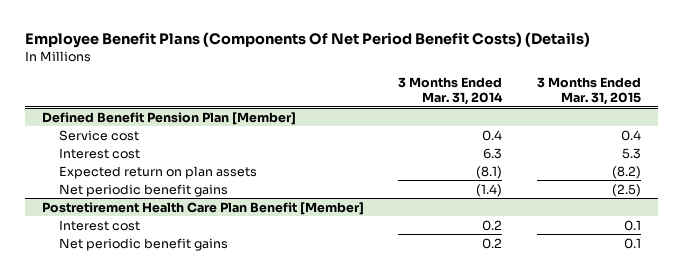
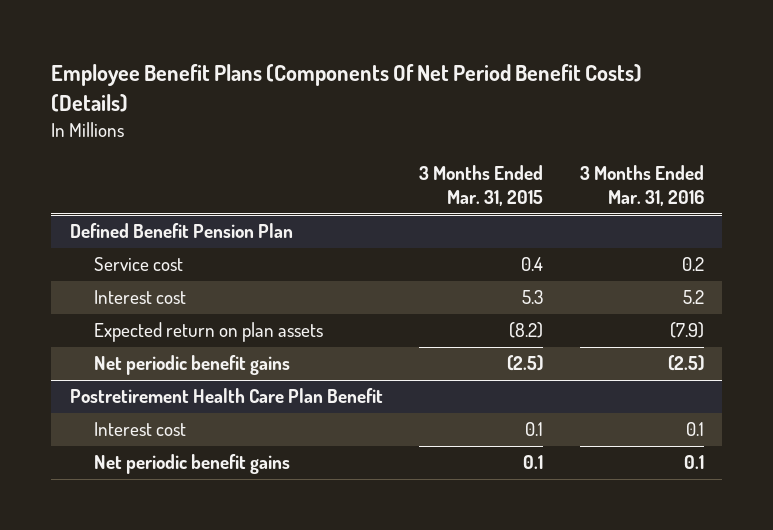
- | 3 Months Ended Mar. 31, 2014 | 3 Months Ended Mar. 31, 2015
+ | 3 Months Ended Mar. 31, 2015 | 3 Months Ended Mar. 31, 2016
- Defined Benefit Pension Plan [Member]
+ Defined Benefit Pension Plan
- Postretirement Health Care Plan Benefit [Member]
+ Postretirement Health Care Plan Benefit

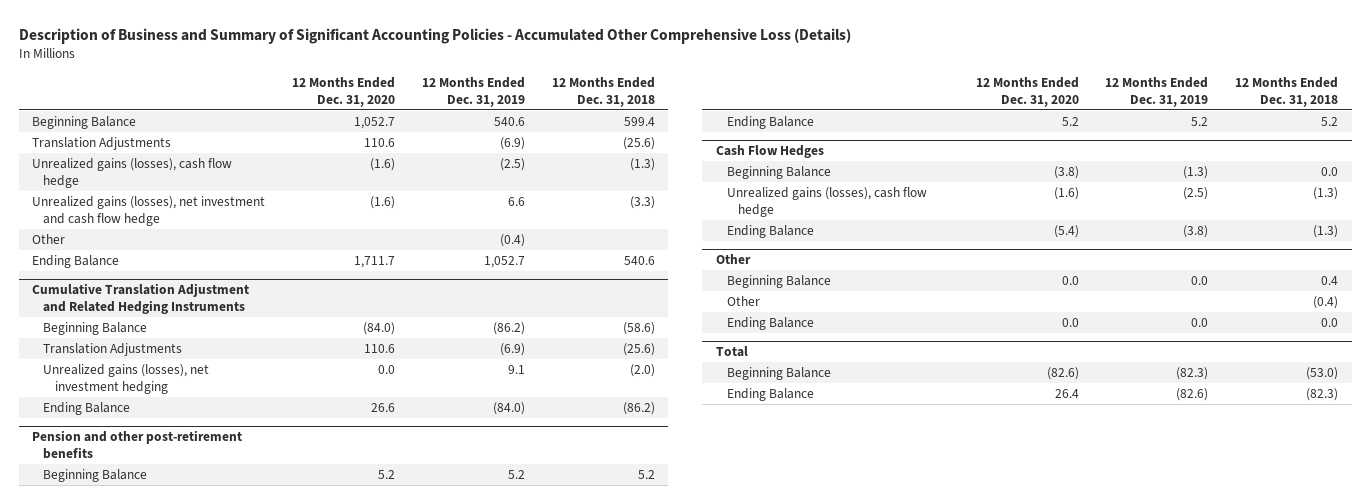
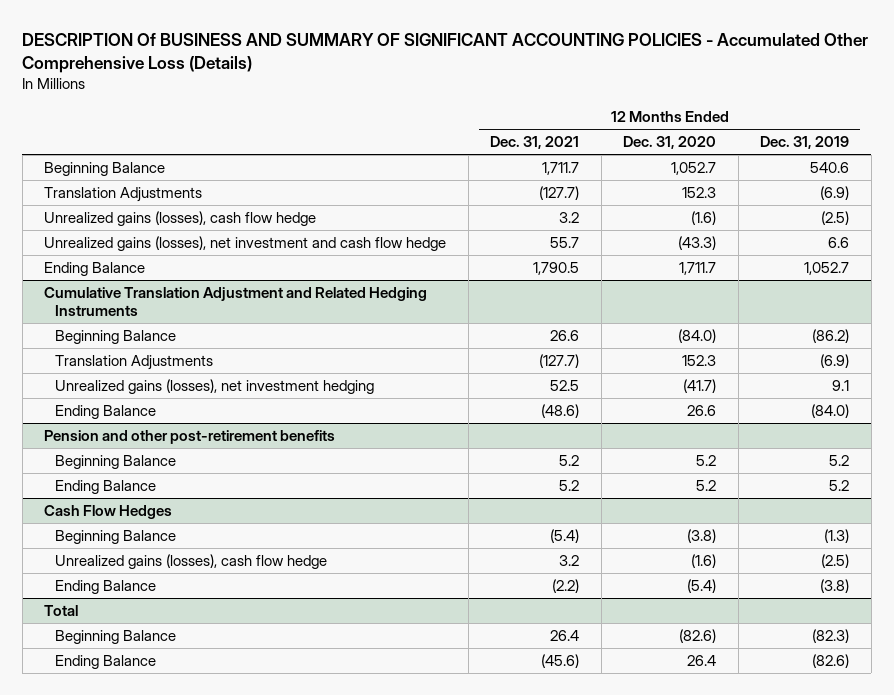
- Description of Business and Summary of Significant Accounting Policies - Accumulated Other Comprehensive Loss (Details)
+ DESCRIPTION Of BUSINESS AND SUMMARY OF SIGNIFICANT ACCOUNTING POLICIES - Accumulated Other Comprehensive Loss (Details)
- | 12 Months Ended Dec. 31, 2020 | 12 Months Ended Dec. 31, 2019 | 12 Months Ended Dec. 31, 2018
+ | 12 Months Ended Dec. 31, 2021 | 12 Months Ended Dec. 31, 2020 | 12 Months Ended Dec. 31, 2019
- Translation Adjustments | 110.6 | (6.9) | (25.6)
+ Translation Adjustments | (127.7) | 152.3 | (6.9)
- Unrealized gains (losses), net investment and cash flow hedge | (1.6) | 6.6 | (3.3)
- Other | | (0.4) |
+ Unrealized gains (losses), net investment and cash flow hedge | 55.7 | (43.3) | 6.6
@ Cumulative Translation Adjustment and Related Hedging Instruments
- Translation Adjustments | 110.6 | (6.9) | (25.6)
- Unrealized gains (losses), net investment hedging | 0.0 | 9.1 | (2.0)
+ Translation Adjustments | (127.7) | 152.3 | (6.9)
+ Unrealized gains (losses), net investment hedging | 52.5 | (41.7) | 9.1
- Other
- Beginning Balance | 0.0 | 0.0 | 0.4
- Other | | | (0.4)
- Ending Balance | 0.0 | 0.0 | 0.0

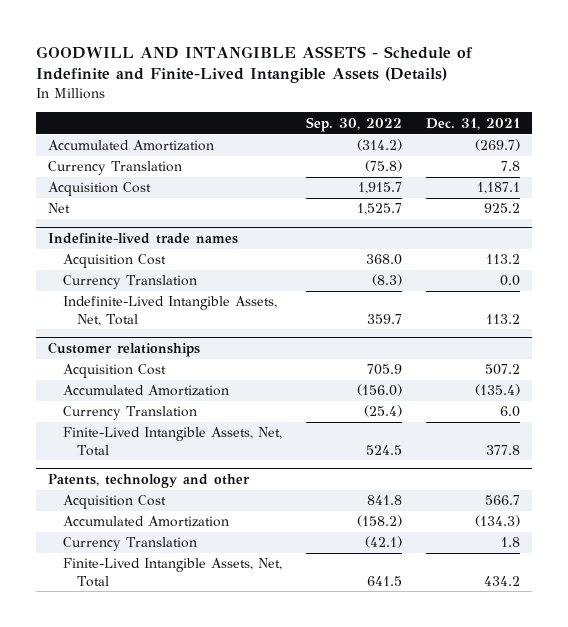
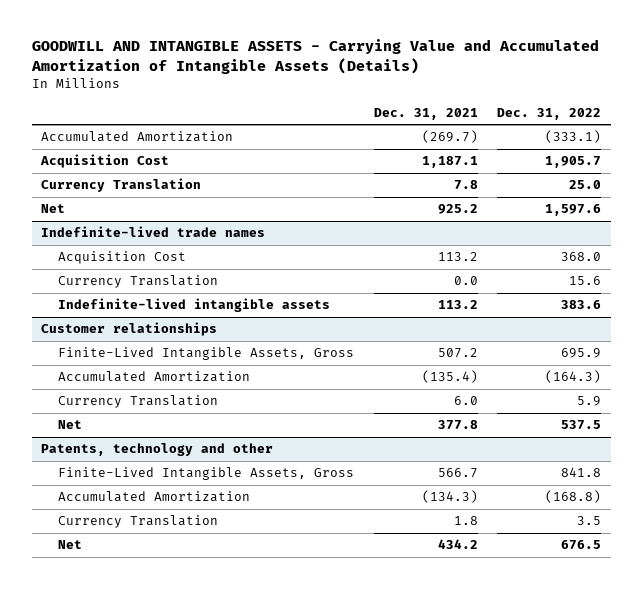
- GOODWILL AND INTANGIBLE ASSETS - Schedule of Indefinite and Finite-Lived Intangible Assets (Details)
+ GOODWILL AND INTANGIBLE ASSETS - Carrying Value and Accumulated Amortization of Intangible Assets (Details)
- | Sep. 30, 2022 | Dec. 31, 2021
+ | Dec. 31, 2021 | Dec. 31, 2022
moved down: Currency Translation | 7.8 | 25.0
@ Indefinite-lived trade names
- Indefinite-Lived Intangible Assets, Net, Total | 359.7 | 113.2
+ Indefinite-lived intangible assets | 113.2 | 383.6
@ Customer relationships
- Acquisition Cost | 705.9 | 507.2
+ Finite-Lived Intangible Assets, Gross | 507.2 | 695.9
- Finite-Lived Intangible Assets, Net, Total | 524.5 | 377.8
+ Net | 377.8 | 537.5
@ Patents, technology and other
- Acquisition Cost | 841.8 | 566.7
+ Finite-Lived Intangible Assets, Gross | 566.7 | 841.8
- Finite-Lived Intangible Assets, Net, Total | 641.5 | 434.2
+ Net | 434.2 | 676.5

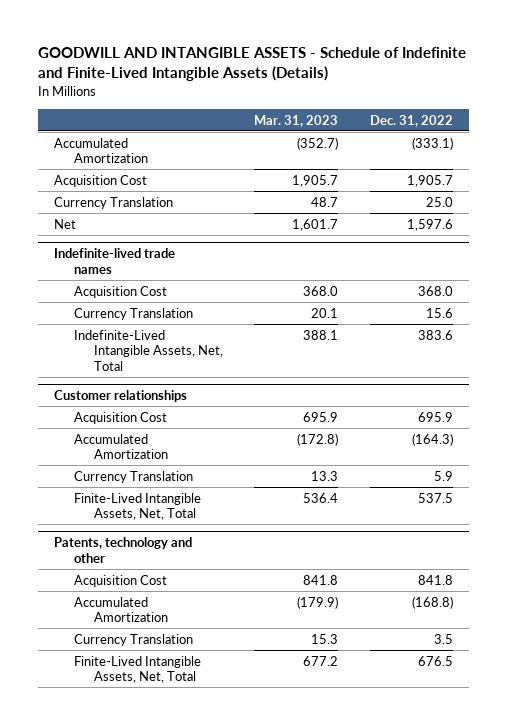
- GOODWILL AND INTANGIBLE ASSETS - Carrying Value and Accumulated Amortization of Intangible Assets (Details)
+ GOODWILL AND INTANGIBLE ASSETS - Schedule of Indefinite and Finite-Lived Intangible Assets (Details)
- | Dec. 31, 2021 | Dec. 31, 2022
+ | Mar. 31, 2023 | Dec. 31, 2022
@ Indefinite-lived trade names
- Indefinite-lived intangible assets | 113.2 | 383.6
+ Indefinite-Lived Intangible Assets, Net, Total | 388.1 | 383.6
@ Customer relationships
- Finite-Lived Intangible Assets, Gross | 507.2 | 695.9
+ Acquisition Cost | 695.9 | 695.9
- Net | 377.8 | 537.5
+ Finite-Lived Intangible Assets, Net, Total | 536.4 | 537.5
@ Patents, technology and other
- Finite-Lived Intangible Assets, Gross | 566.7 | 841.8
+ Acquisition Cost | 841.8 | 841.8
- Net | 434.2 | 676.5
+ Finite-Lived Intangible Assets, Net, Total | 677.2 | 676.5

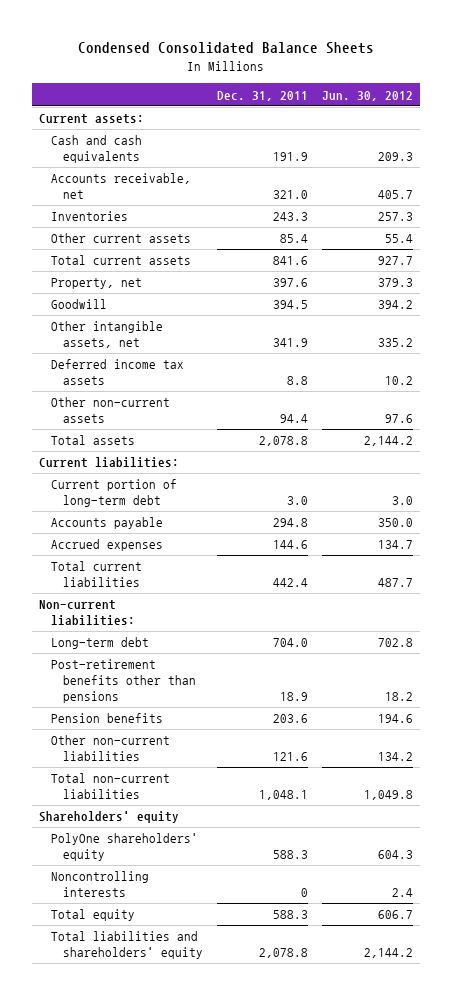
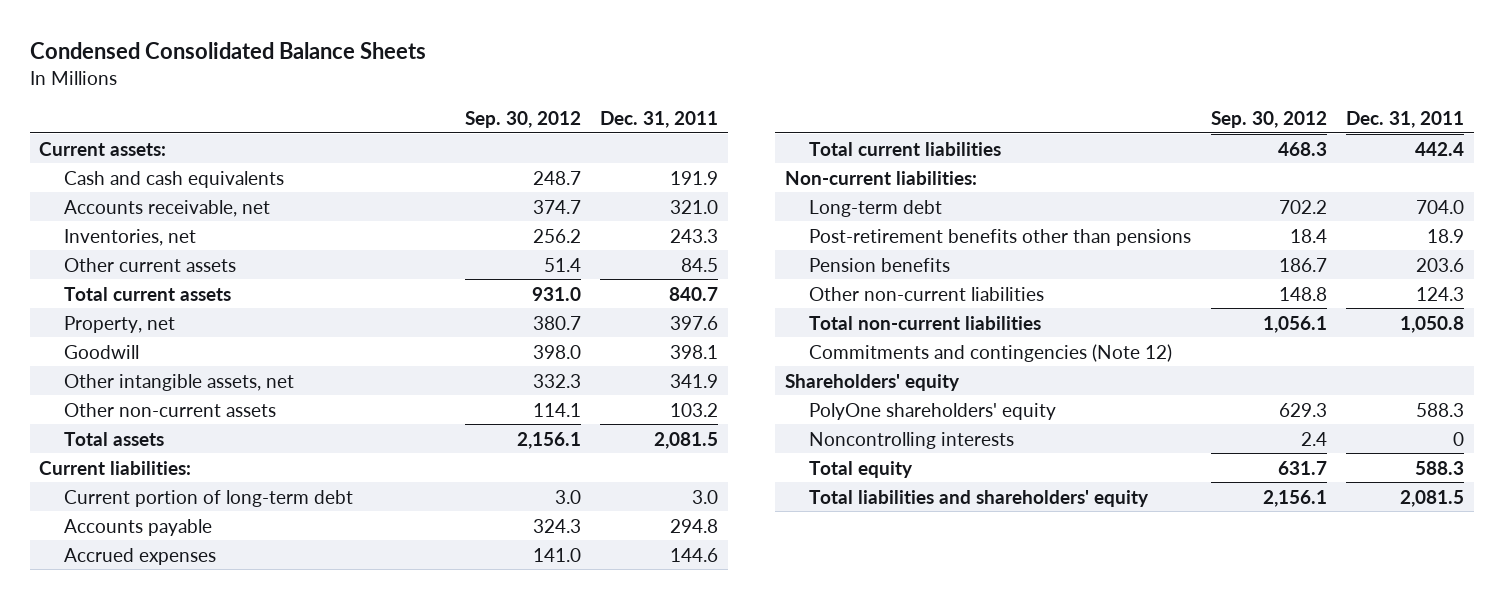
- | Dec. 31, 2011 | Jun. 30, 2012
+ | Sep. 30, 2012 | Dec. 31, 2011
- Inventories | 243.3 | 257.3
- Other current assets | 85.4 | 55.4
- Total current assets | 841.6 | 927.7
+ Inventories, net | 256.2 | 243.3
+ Other current assets | 51.4 | 84.5
+ Total current assets | 931.0 | 840.7
- Goodwill | 394.5 | 394.2
+ Goodwill | 398.0 | 398.1
- Deferred income tax assets | 8.8 | 10.2
- Other non-current assets | 94.4 | 97.6
- Total assets | 2,078.8 | 2,144.2
+ Other non-current assets | 114.1 | 103.2
+ Total assets | 2,156.1 | 2,081.5
- Other non-current liabilities | 121.6 | 134.2
- Total non-current liabilities | 1,048.1 | 1,049.8
+ Other non-current liabilities | 148.8 | 124.3
+ Total non-current liabilities | 1,056.1 | 1,050.8
+ Commitments and contingencies (Note 12)
- Total liabilities and shareholders' equity | 2,078.8 | 2,144.2
+ Total liabilities and shareholders' equity | 2,156.1 | 2,081.5

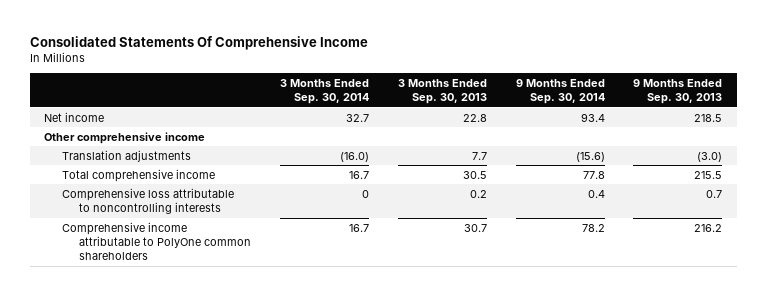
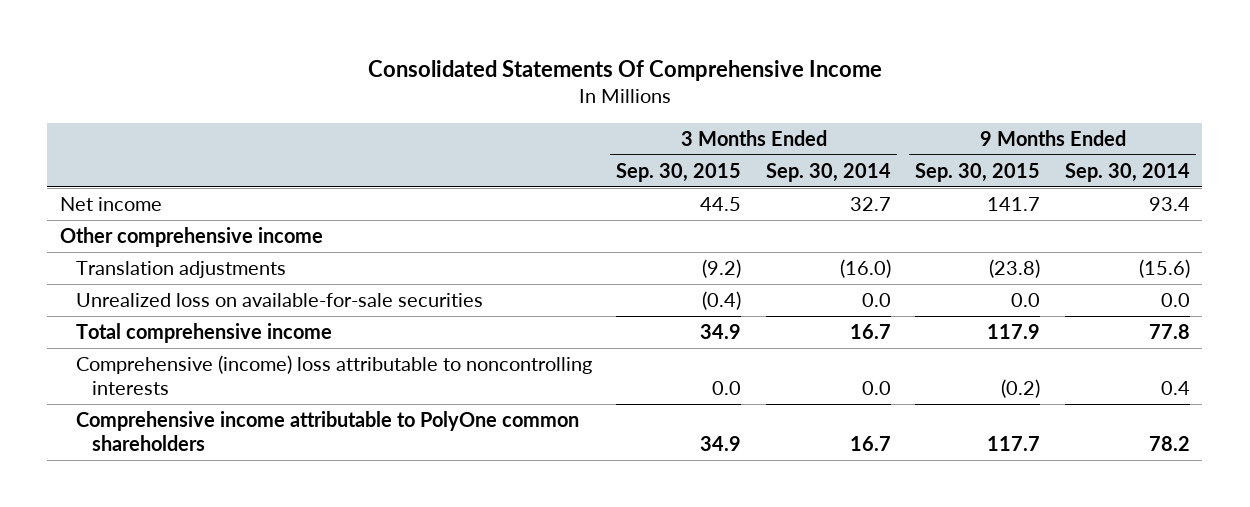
- | 3 Months Ended Sep. 30, 2014 | 3 Months Ended Sep. 30, 2013 | 9 Months Ended Sep. 30, 2014 | 9 Months Ended Sep. 30, 2013
+ | 3 Months Ended Sep. 30, 2015 | 3 Months Ended Sep. 30, 2014 | 9 Months Ended Sep. 30, 2015 | 9 Months Ended Sep. 30, 2014
+ Unrealized loss on available-for-sale securities | (0.4) | 0.0 | 0.0 | 0.0
- Comprehensive loss attributable to noncontrolling interests | 0 | 0.2 | 0.4 | 0.7
+ Comprehensive (income) loss attributable to noncontrolling interests | 0.0 | 0.0 | (0.2) | 0.4

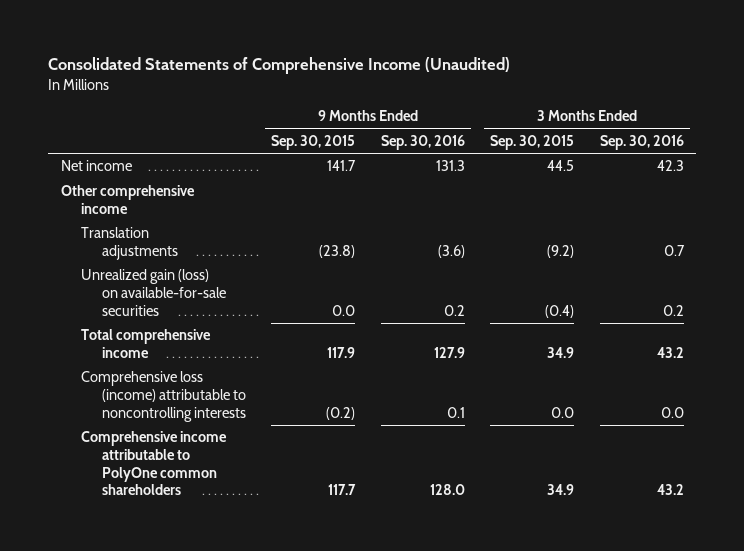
- Consolidated Statements Of Comprehensive Income
+ Consolidated Statements of Comprehensive Income (Unaudited)
- | 3 Months Ended Sep. 30, 2015 | 3 Months Ended Sep. 30, 2014 | 9 Months Ended Sep. 30, 2015 | 9 Months Ended Sep. 30, 2014
+ | 9 Months Ended Sep. 30, 2015 | 9 Months Ended Sep. 30, 2016 | 3 Months Ended Sep. 30, 2015 | 3 Months Ended Sep. 30, 2016
- Unrealized loss on available-for-sale securities | (0.4) | 0.0 | 0.0 | 0.0
+ Unrealized gain (loss) on available-for-sale securities | 0.0 | 0.2 | (0.4) | 0.2
- Comprehensive (income) loss attributable to noncontrolling interests | 0.0 | 0.0 | (0.2) | 0.4
+ Comprehensive loss (income) attributable to noncontrolling interests | (0.2) | 0.1 | 0.0 | 0.0

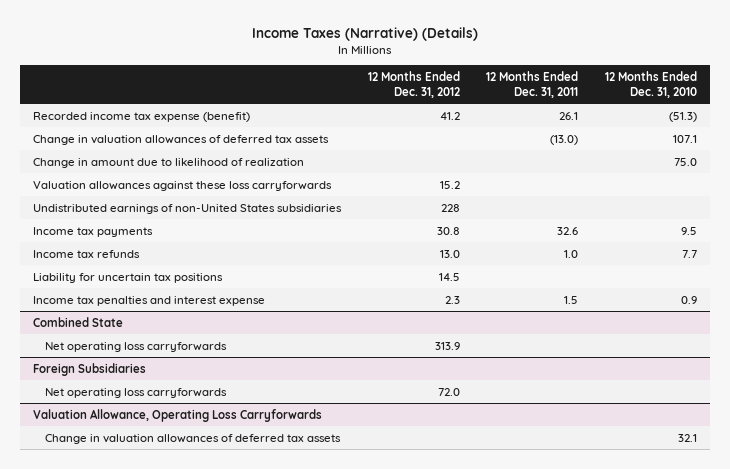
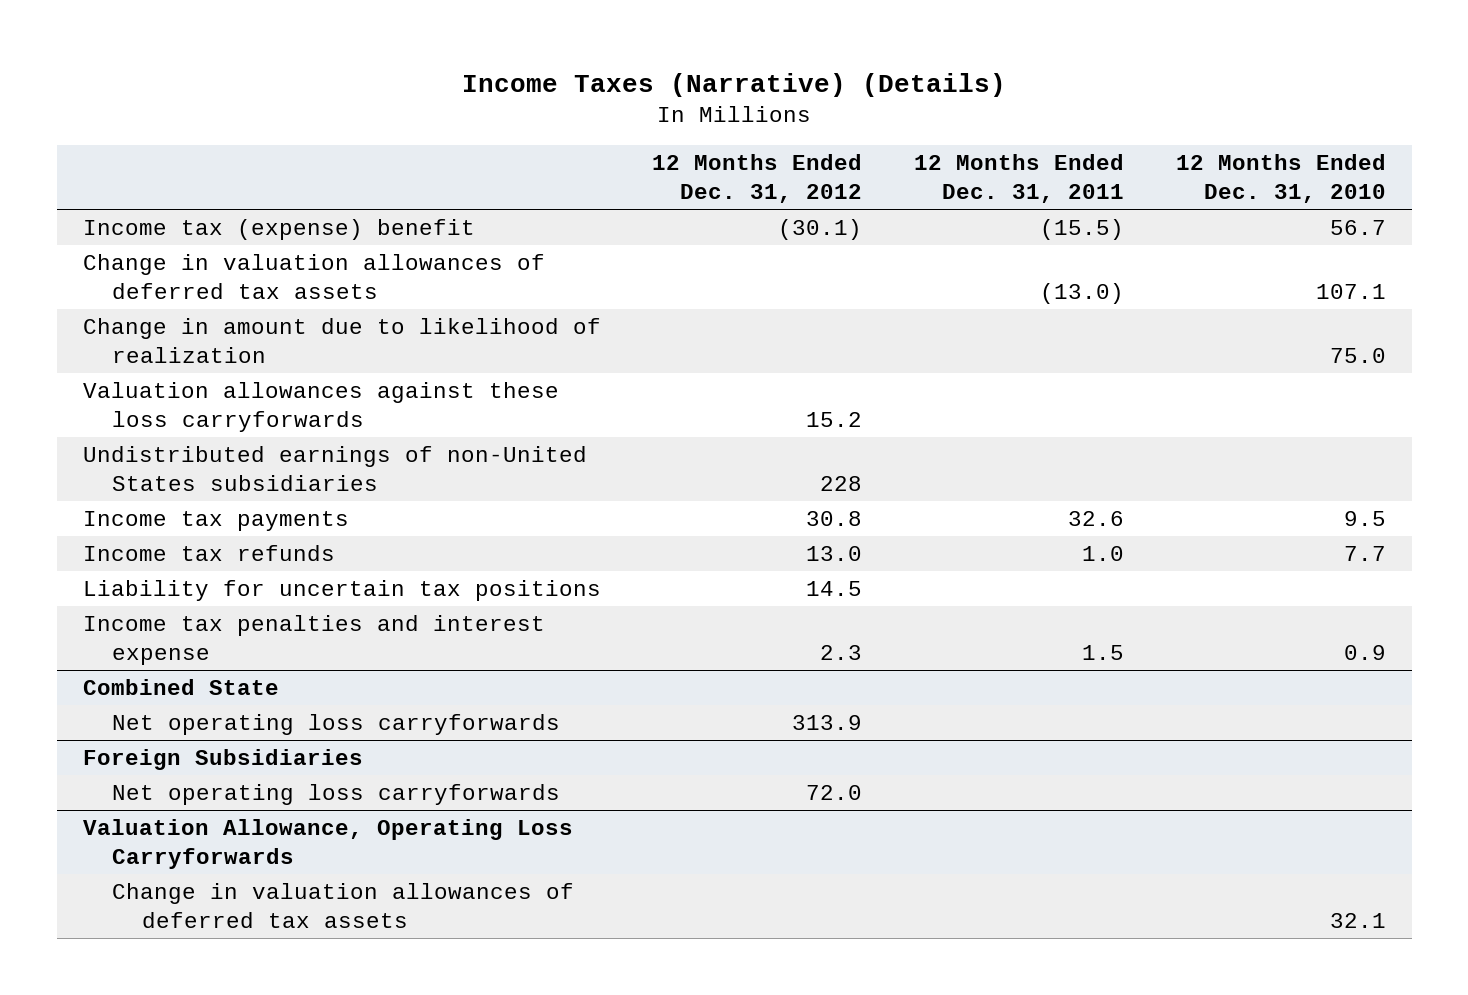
- Recorded income tax expense (benefit) | 41.2 | 26.1 | (51.3)
+ Income tax (expense) benefit | (30.1) | (15.5) | 56.7

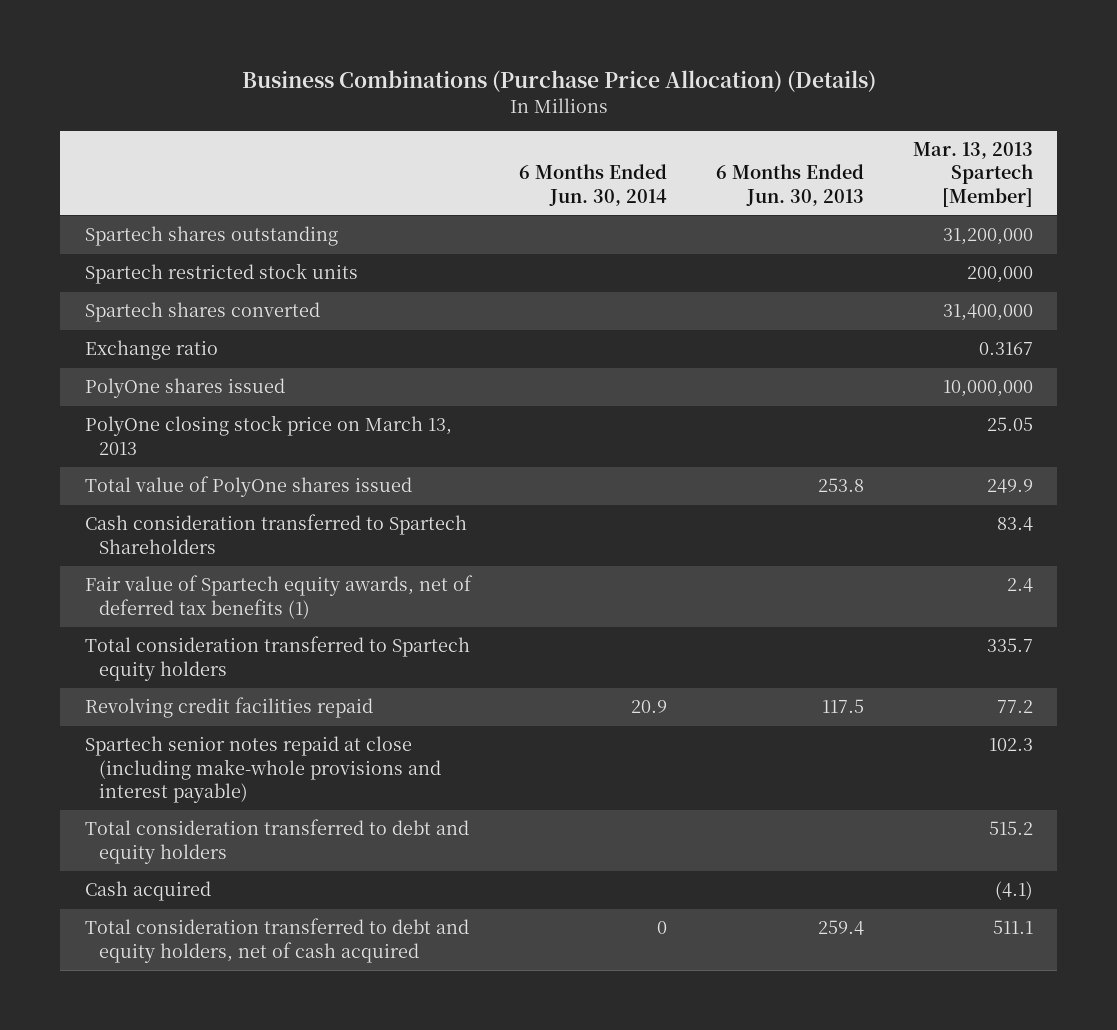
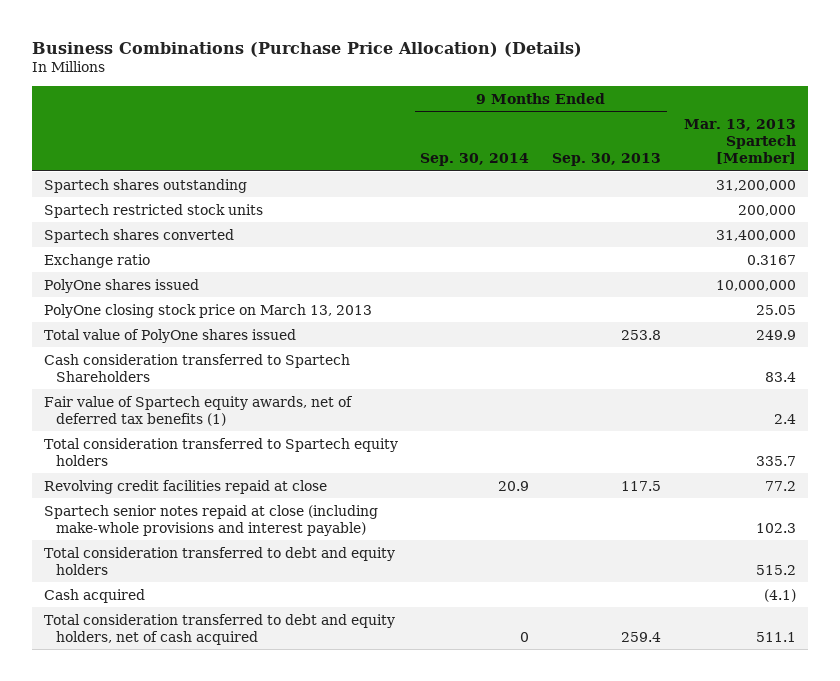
- | 6 Months Ended Jun. 30, 2014 | 6 Months Ended Jun. 30, 2013 | Mar. 13, 2013 Spartech [Member]
+ | 9 Months Ended Sep. 30, 2014 | 9 Months Ended Sep. 30, 2013 | Mar. 13, 2013 Spartech [Member]
- Revolving credit facilities repaid | 20.9 | 117.5 | 77.2
+ Revolving credit facilities repaid at close | 20.9 | 117.5 | 77.2

